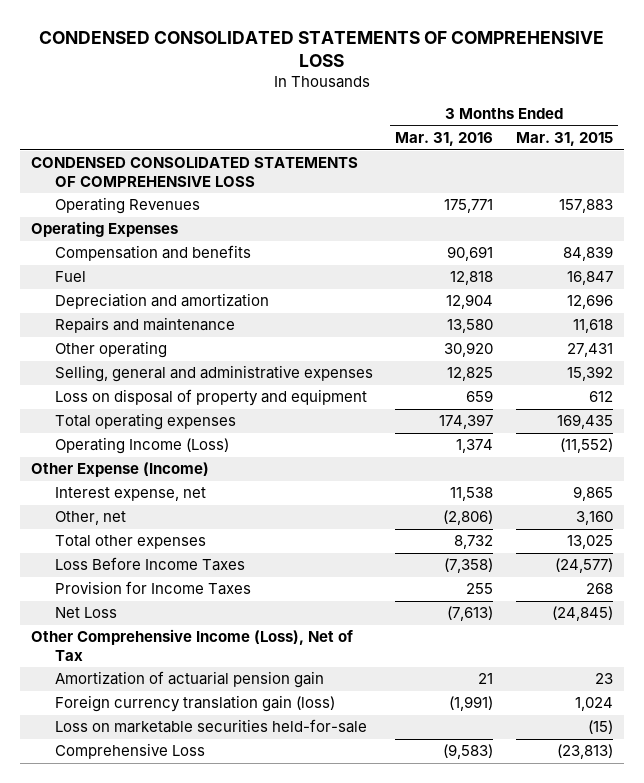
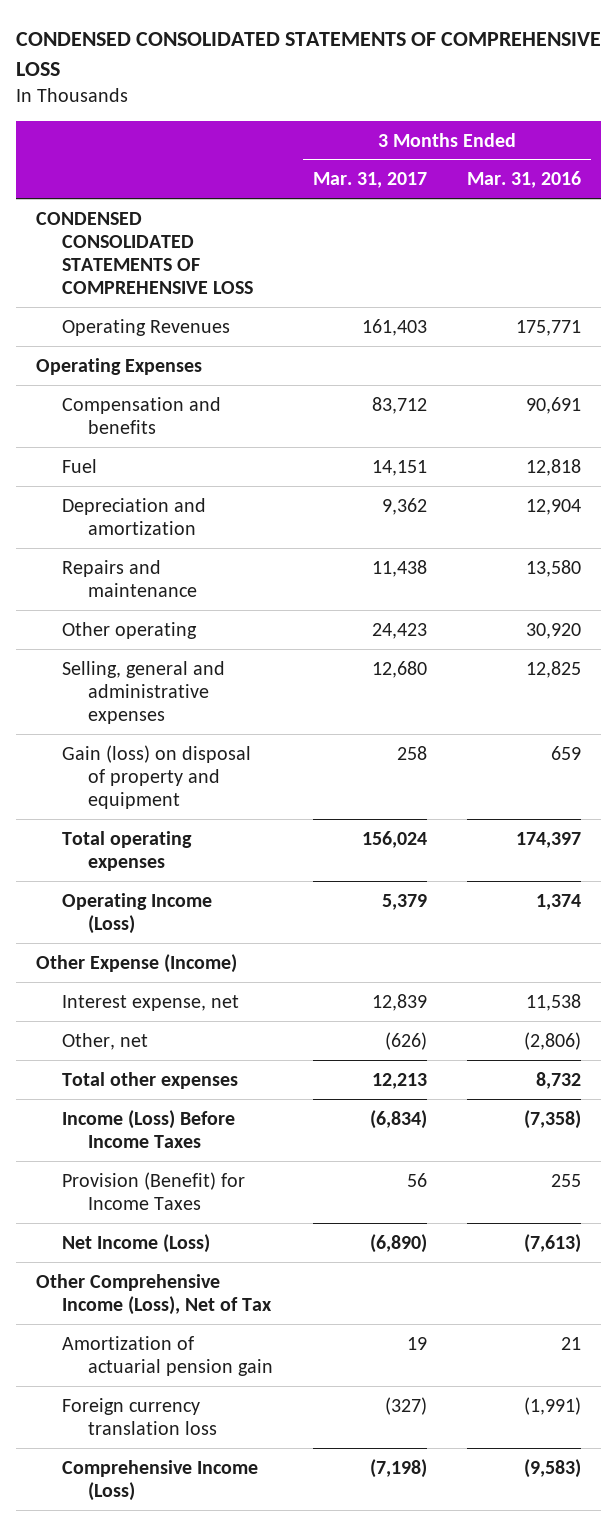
- | 3 Months Ended Mar. 31, 2016 | 3 Months Ended Mar. 31, 2015
+ | 3 Months Ended Mar. 31, 2017 | 3 Months Ended Mar. 31, 2016
- Loss on disposal of property and equipment | 659 | 612
+ Gain (loss) on disposal of property and equipment | 258 | 659
- Loss Before Income Taxes | (7,358) | (24,577)
- Provision for Income Taxes | 255 | 268
- Net Loss | (7,613) | (24,845)
+ Income (Loss) Before Income Taxes | (6,834) | (7,358)
+ Provision (Benefit) for Income Taxes | 56 | 255
+ Net Income (Loss) | (6,890) | (7,613)
- Foreign currency translation gain (loss) | (1,991) | 1,024
- Loss on marketable securities held-for-sale | | (15)
- Comprehensive Loss | (9,583) | (23,813)
+ Foreign currency translation loss | (327) | (1,991)
+ Comprehensive Income (Loss) | (7,198) | (9,583)

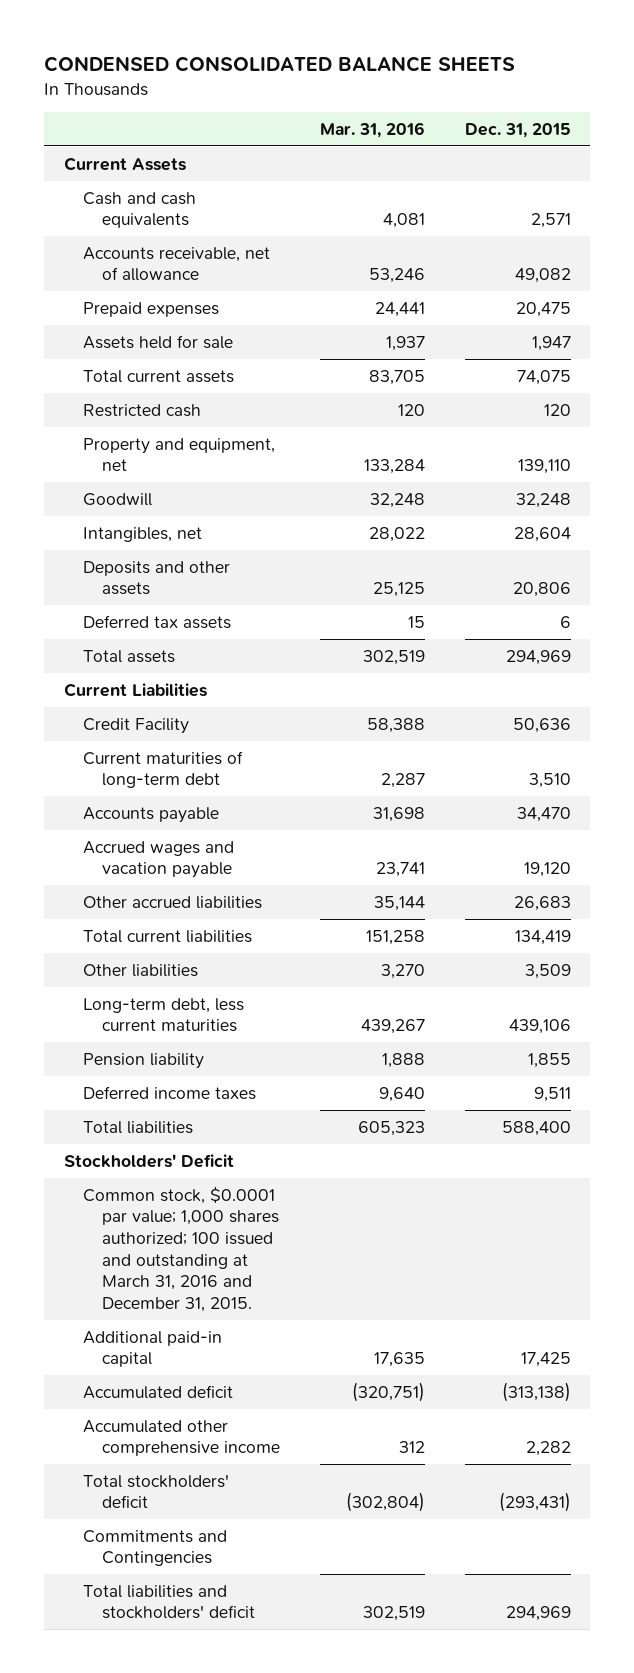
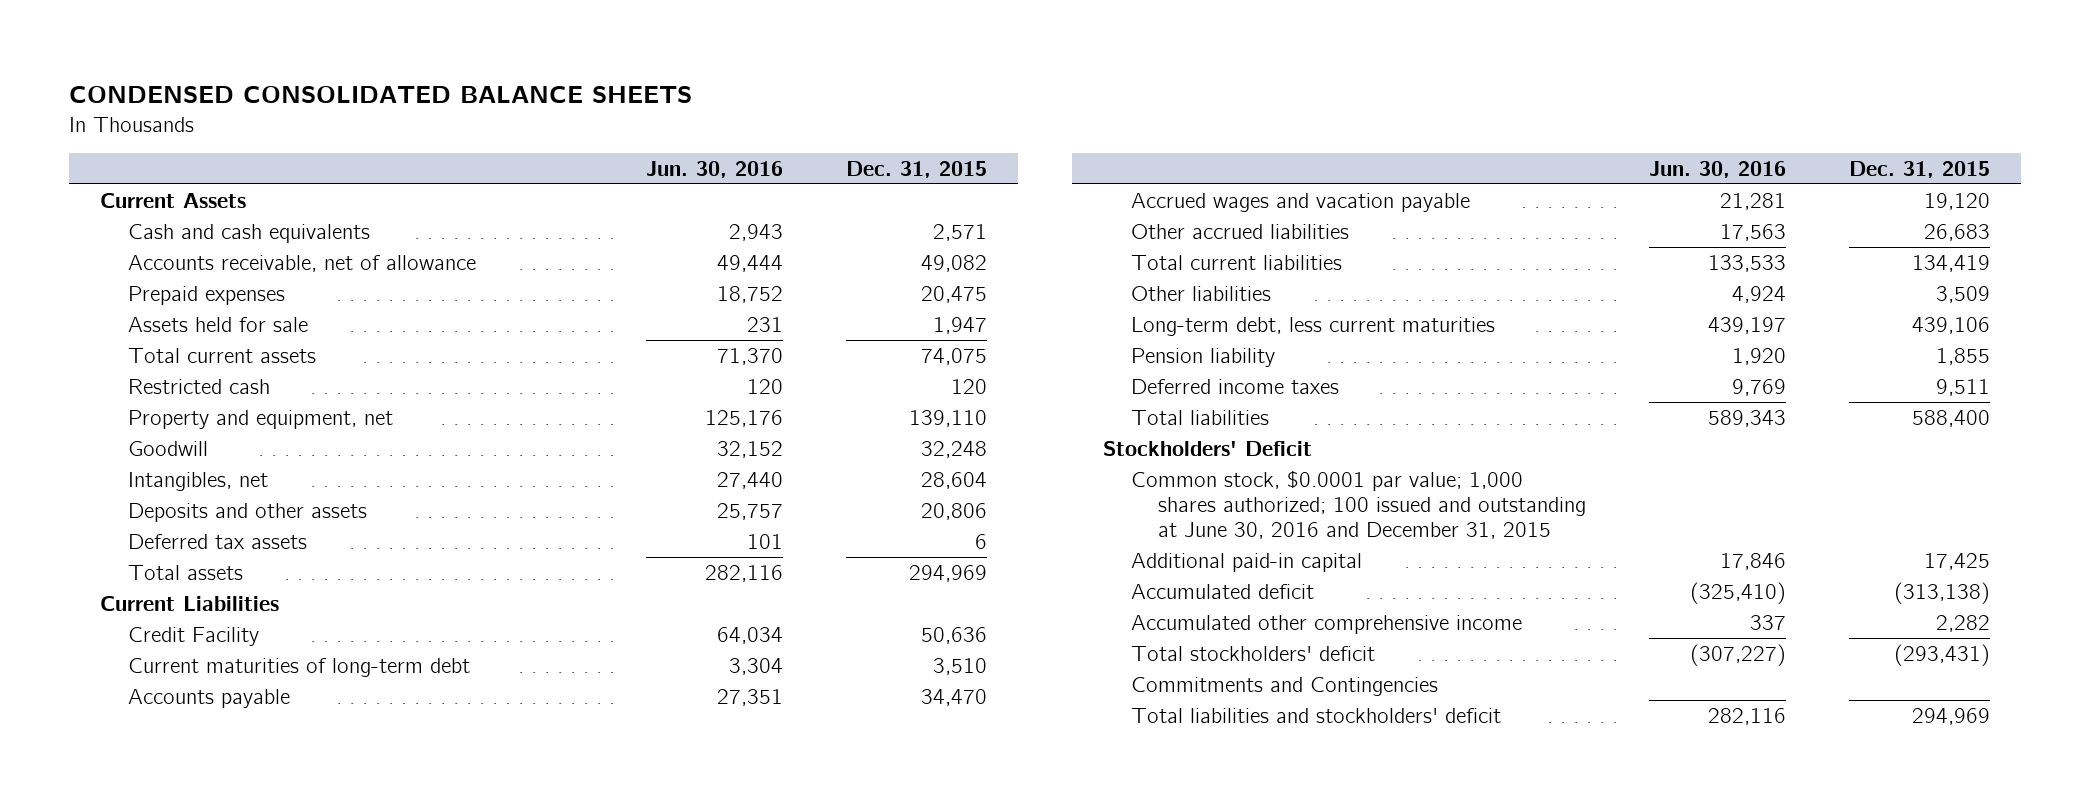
- | Mar. 31, 2016 | Dec. 31, 2015
+ | Jun. 30, 2016 | Dec. 31, 2015
- Common stock, $0.0001 par value; 1,000 shares authorized; 100 issued and outstanding at March 31, 2016 and December 31, 2015.
+ Common stock, $0.0001 par value; 1,000 shares authorized; 100 issued and outstanding at June 30, 2016 and December 31, 2015

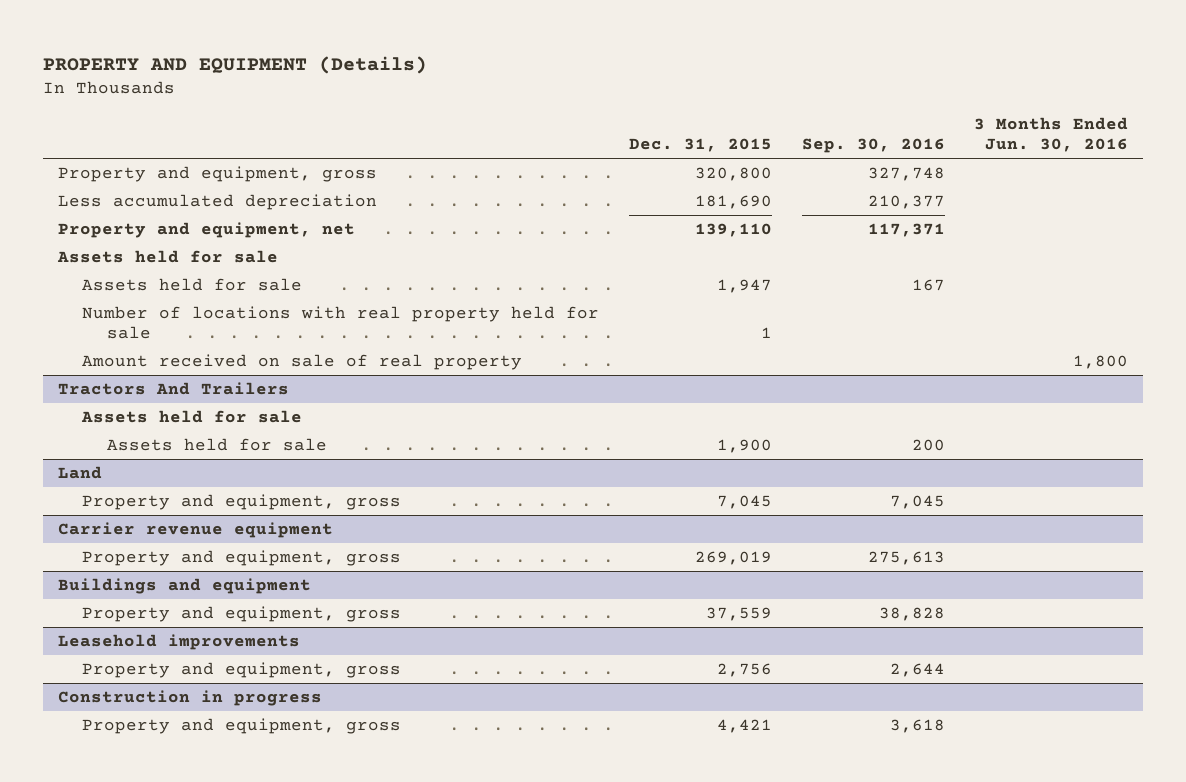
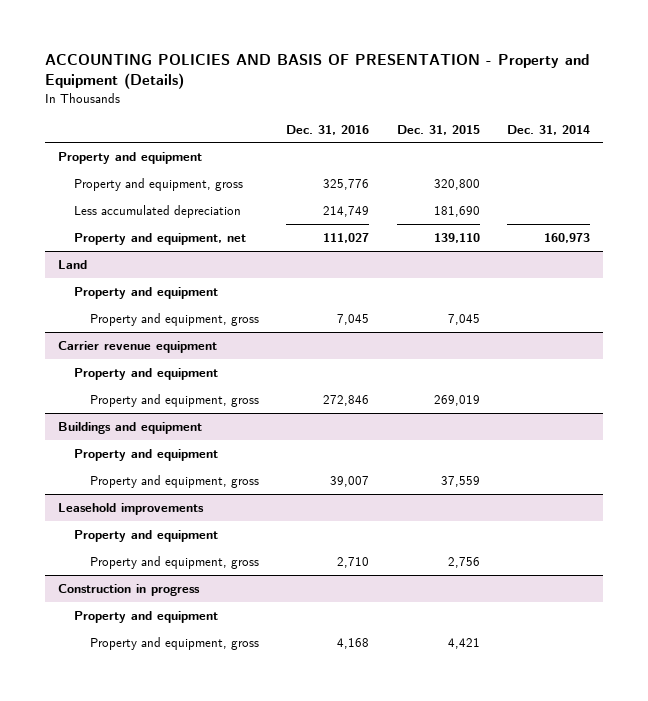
- PROPERTY AND EQUIPMENT (Details)
+ ACCOUNTING POLICIES AND BASIS OF PRESENTATION - Property and Equipment (Details)
- | Dec. 31, 2015 | Sep. 30, 2016 | 3 Months Ended Jun. 30, 2016
+ | Dec. 31, 2016 | Dec. 31, 2015 | Dec. 31, 2014
+ Property and equipment
- Assets held for sale
- Assets held for sale | 1,947 | 167 |
- Number of locations with real property held for sale | 1 | |
- Amount received on sale of real property | | | 1,800
- Tractors And Trailers
- Assets held for sale
- Assets held for sale | 1,900 | 200 |
@ Land
+ Property and equipment
@ Carrier revenue equipment
+ Property and equipment
@ Buildings and equipment
+ Property and equipment
@ Leasehold improvements
+ Property and equipment
@ Construction in progress
+ Property and equipment

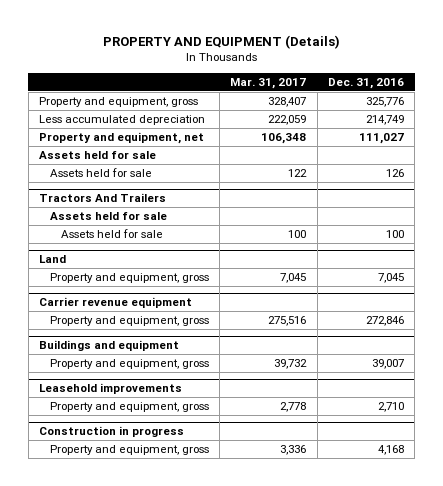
- ACCOUNTING POLICIES AND BASIS OF PRESENTATION - Property and Equipment (Details)
+ PROPERTY AND EQUIPMENT (Details)
- | Dec. 31, 2016 | Dec. 31, 2015 | Dec. 31, 2014
+ | Mar. 31, 2017 | Dec. 31, 2016
- Property and equipment
+ Assets held for sale
+ Assets held for sale | 122 | 126
+ Tractors And Trailers
+ Assets held for sale
+ Assets held for sale | 100 | 100
@ Land
- Property and equipment
@ Carrier revenue equipment
- Property and equipment
@ Buildings and equipment
- Property and equipment
@ Leasehold improvements
- Property and equipment
@ Construction in progress
- Property and equipment

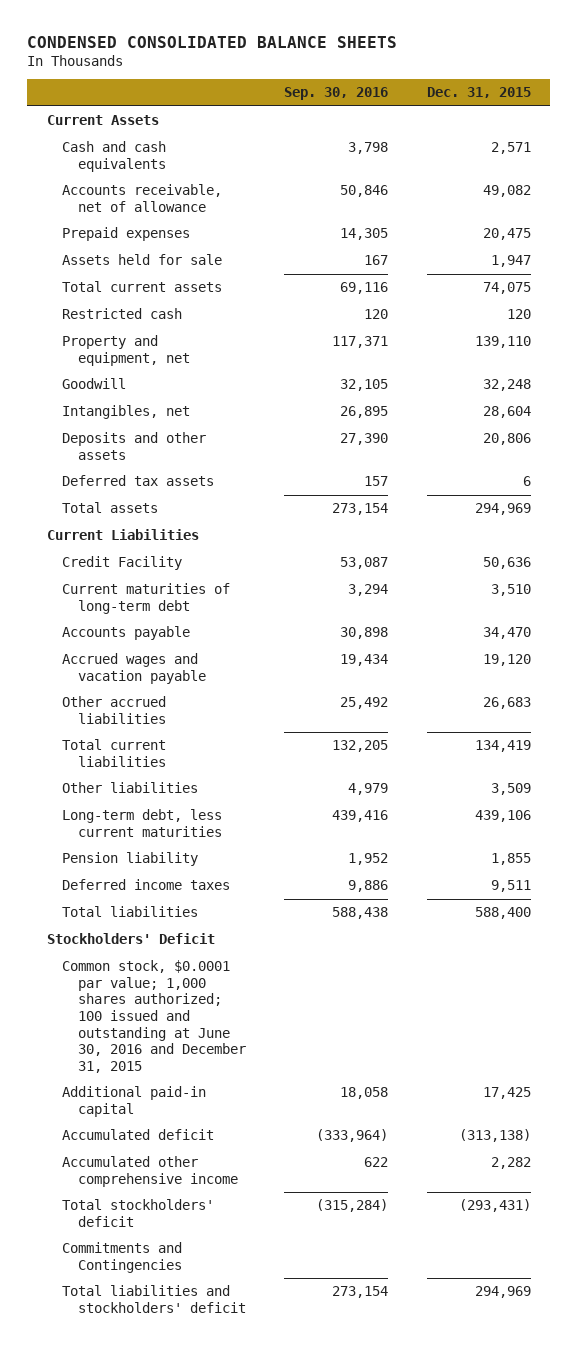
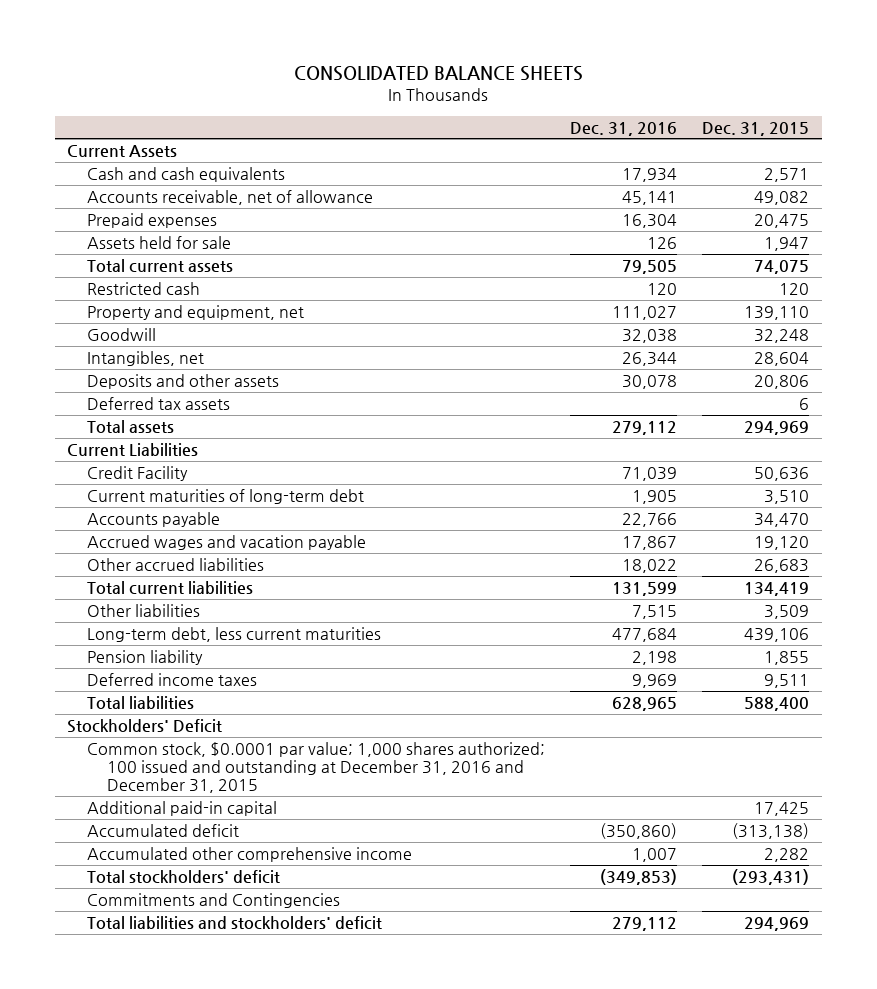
- CONDENSED CONSOLIDATED BALANCE SHEETS
+ CONSOLIDATED BALANCE SHEETS
- | Sep. 30, 2016 | Dec. 31, 2015
+ | Dec. 31, 2016 | Dec. 31, 2015
- Common stock, $0.0001 par value; 1,000 shares authorized; 100 issued and outstanding at June 30, 2016 and December 31, 2015
+ Common stock, $0.0001 par value; 1,000 shares authorized; 100 issued and outstanding at December 31, 2016 and December 31, 2015

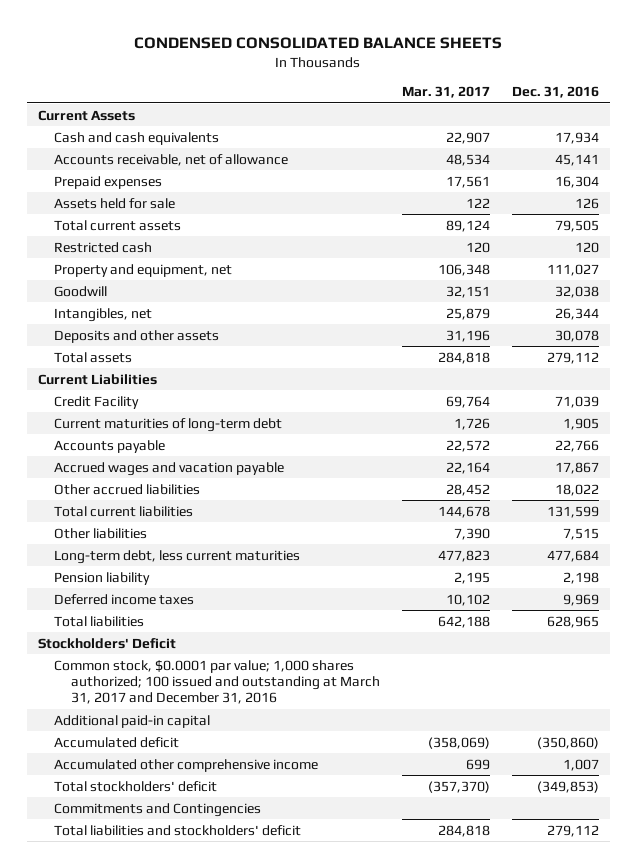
- CONSOLIDATED BALANCE SHEETS
+ CONDENSED CONSOLIDATED BALANCE SHEETS
- | Dec. 31, 2016 | Dec. 31, 2015
+ | Mar. 31, 2017 | Dec. 31, 2016
- Deferred tax assets | | 6
- Common stock, $0.0001 par value; 1,000 shares authorized; 100 issued and outstanding at December 31, 2016 and December 31, 2015
+ Common stock, $0.0001 par value; 1,000 shares authorized; 100 issued and outstanding at March 31, 2017 and December 31, 2016

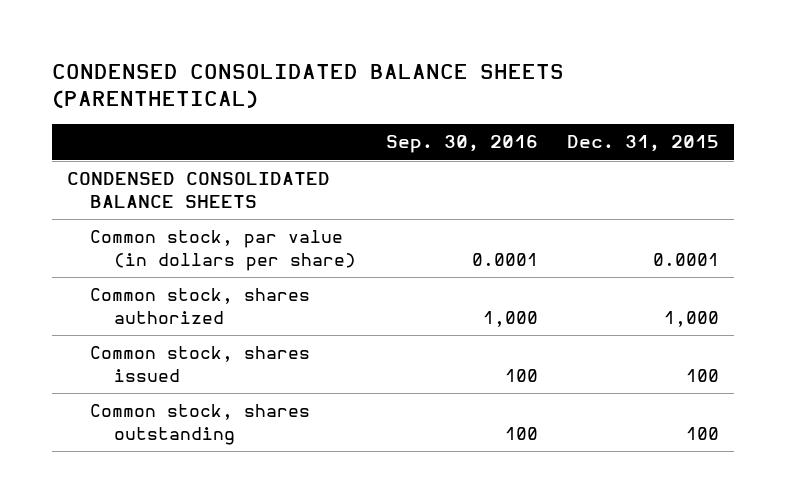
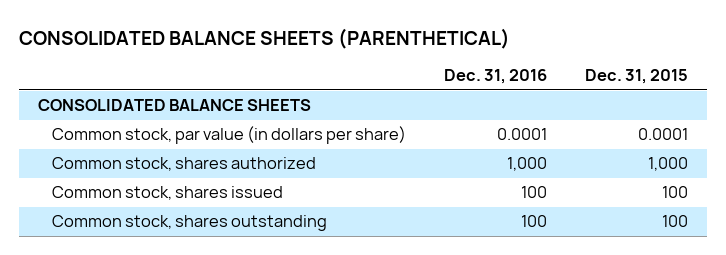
- CONDENSED CONSOLIDATED BALANCE SHEETS (PARENTHETICAL)
+ CONSOLIDATED BALANCE SHEETS (PARENTHETICAL)
- | Sep. 30, 2016 | Dec. 31, 2015
+ | Dec. 31, 2016 | Dec. 31, 2015
- CONDENSED CONSOLIDATED BALANCE SHEETS
+ CONSOLIDATED BALANCE SHEETS

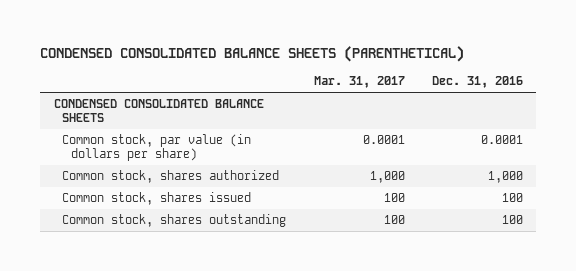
- CONSOLIDATED BALANCE SHEETS (PARENTHETICAL)
+ CONDENSED CONSOLIDATED BALANCE SHEETS (PARENTHETICAL)
- | Dec. 31, 2016 | Dec. 31, 2015
+ | Mar. 31, 2017 | Dec. 31, 2016
- CONSOLIDATED BALANCE SHEETS
+ CONDENSED CONSOLIDATED BALANCE SHEETS

